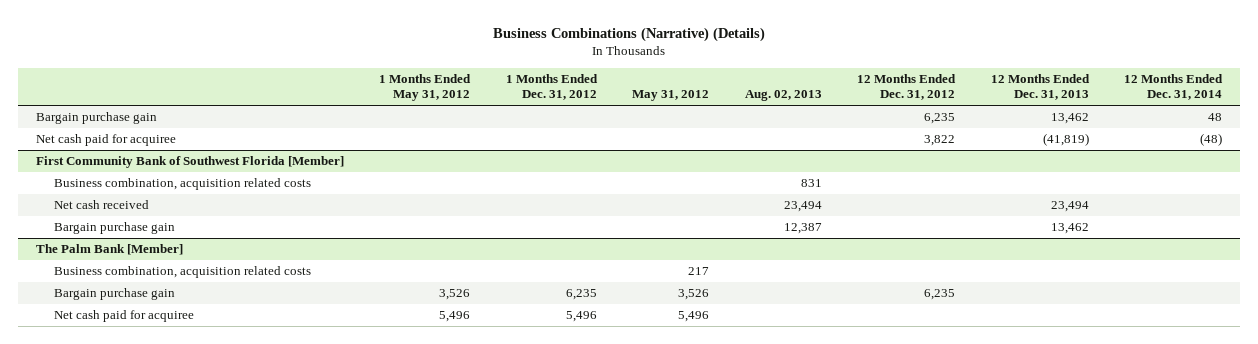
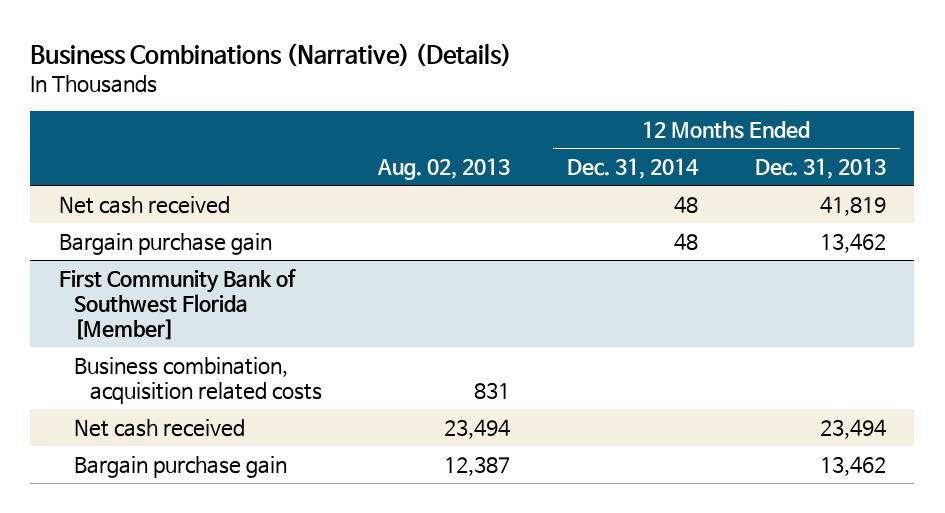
- | 1 Months Ended May 31, 2012 | 1 Months Ended Dec. 31, 2012 | May 31, 2012 | Aug. 02, 2013 | 12 Months Ended Dec. 31, 2012 | 12 Months Ended Dec. 31, 2013 | 12 Months Ended Dec. 31, 2014
+ | Aug. 02, 2013 | 12 Months Ended Dec. 31, 2014 | 12 Months Ended Dec. 31, 2013
+ Net cash received | | 48 | 41,819
- Net cash paid for acquiree | | | | | 3,822 | (41,819) | (48)
- The Palm Bank [Member]
- Business combination, acquisition related costs | | | 217 | | | |
- Bargain purchase gain | 3,526 | 6,235 | 3,526 | | 6,235 | |
- Net cash paid for acquiree | 5,496 | 5,496 | 5,496 | | | |

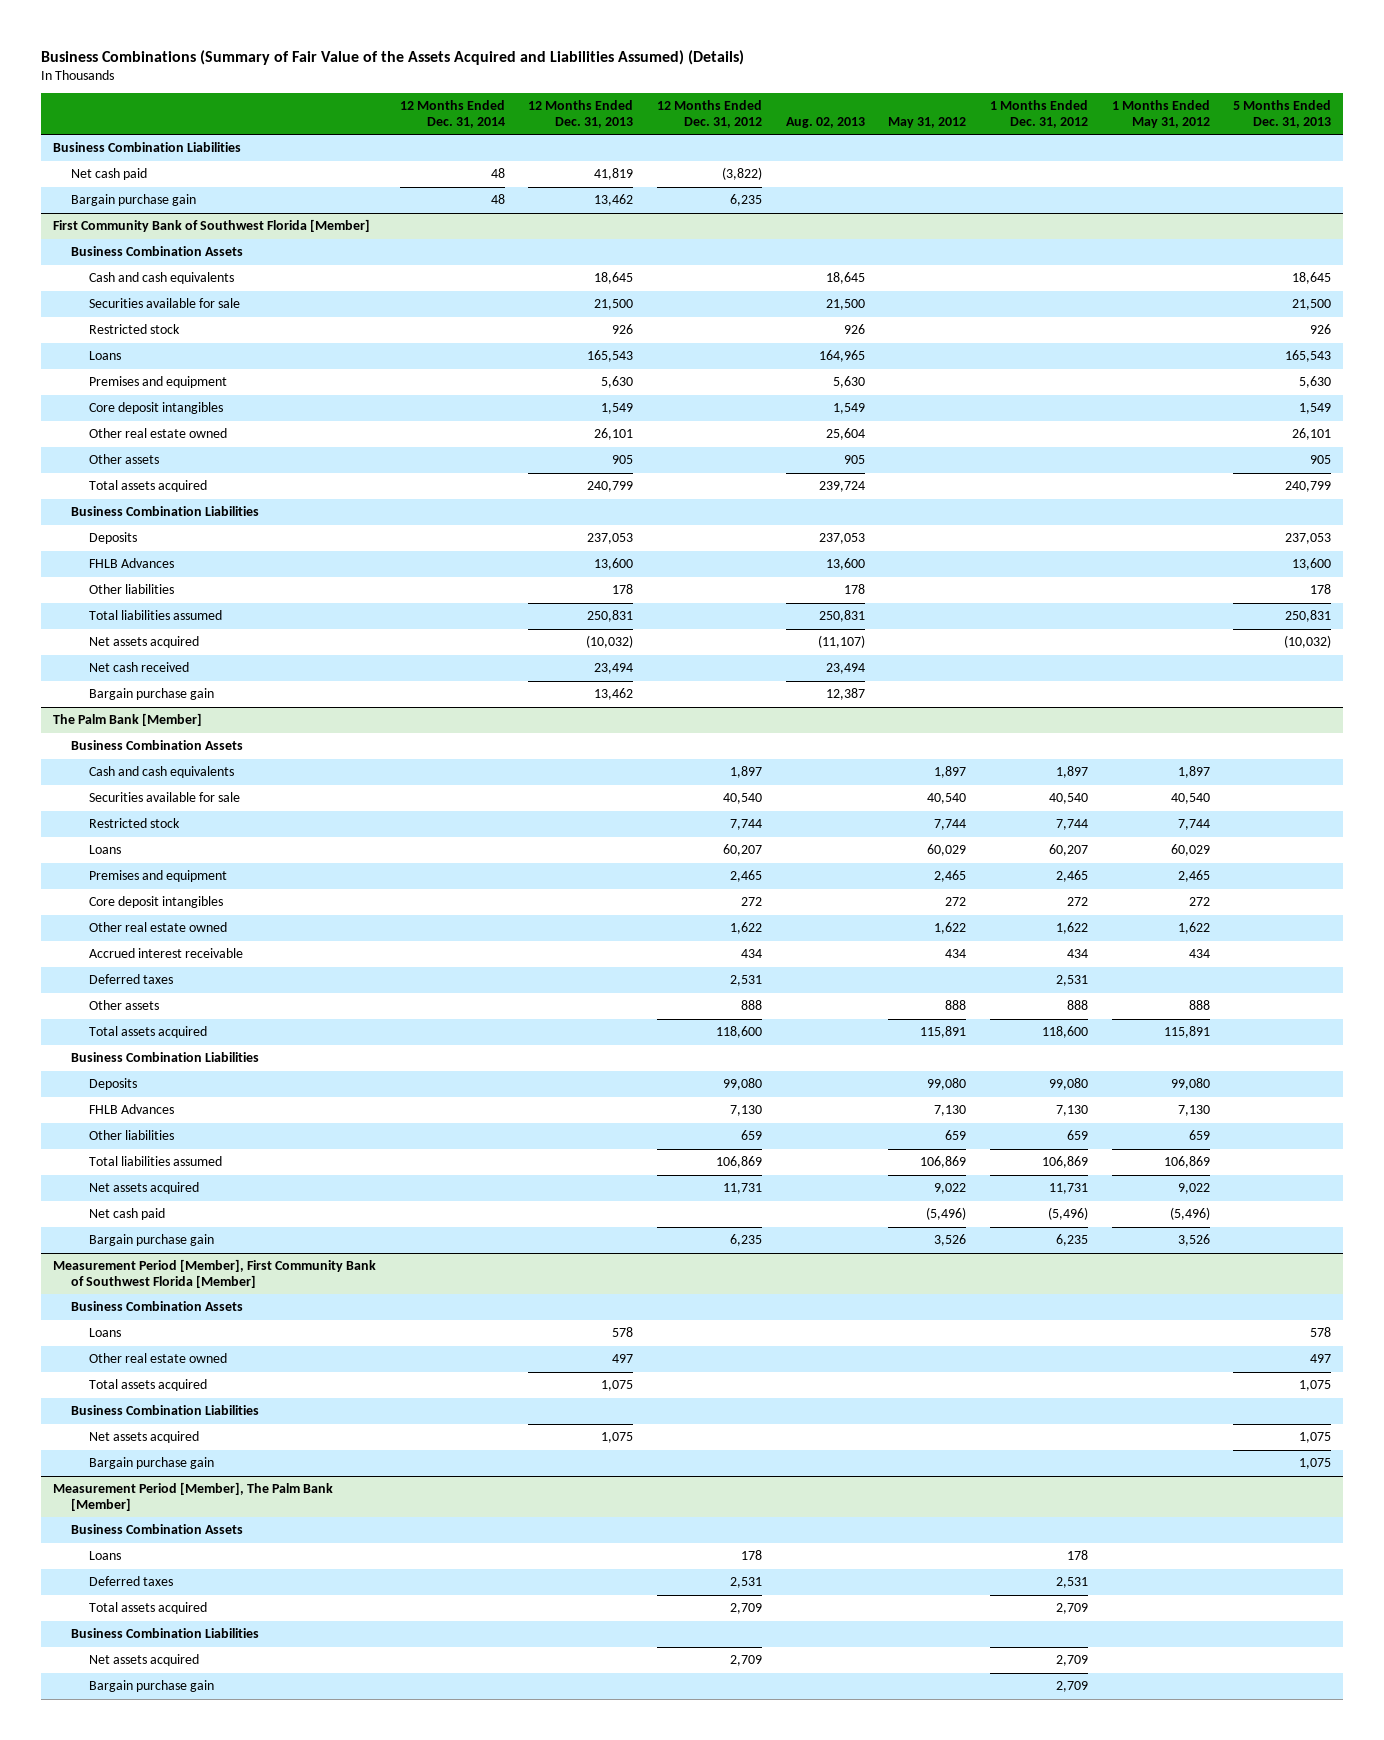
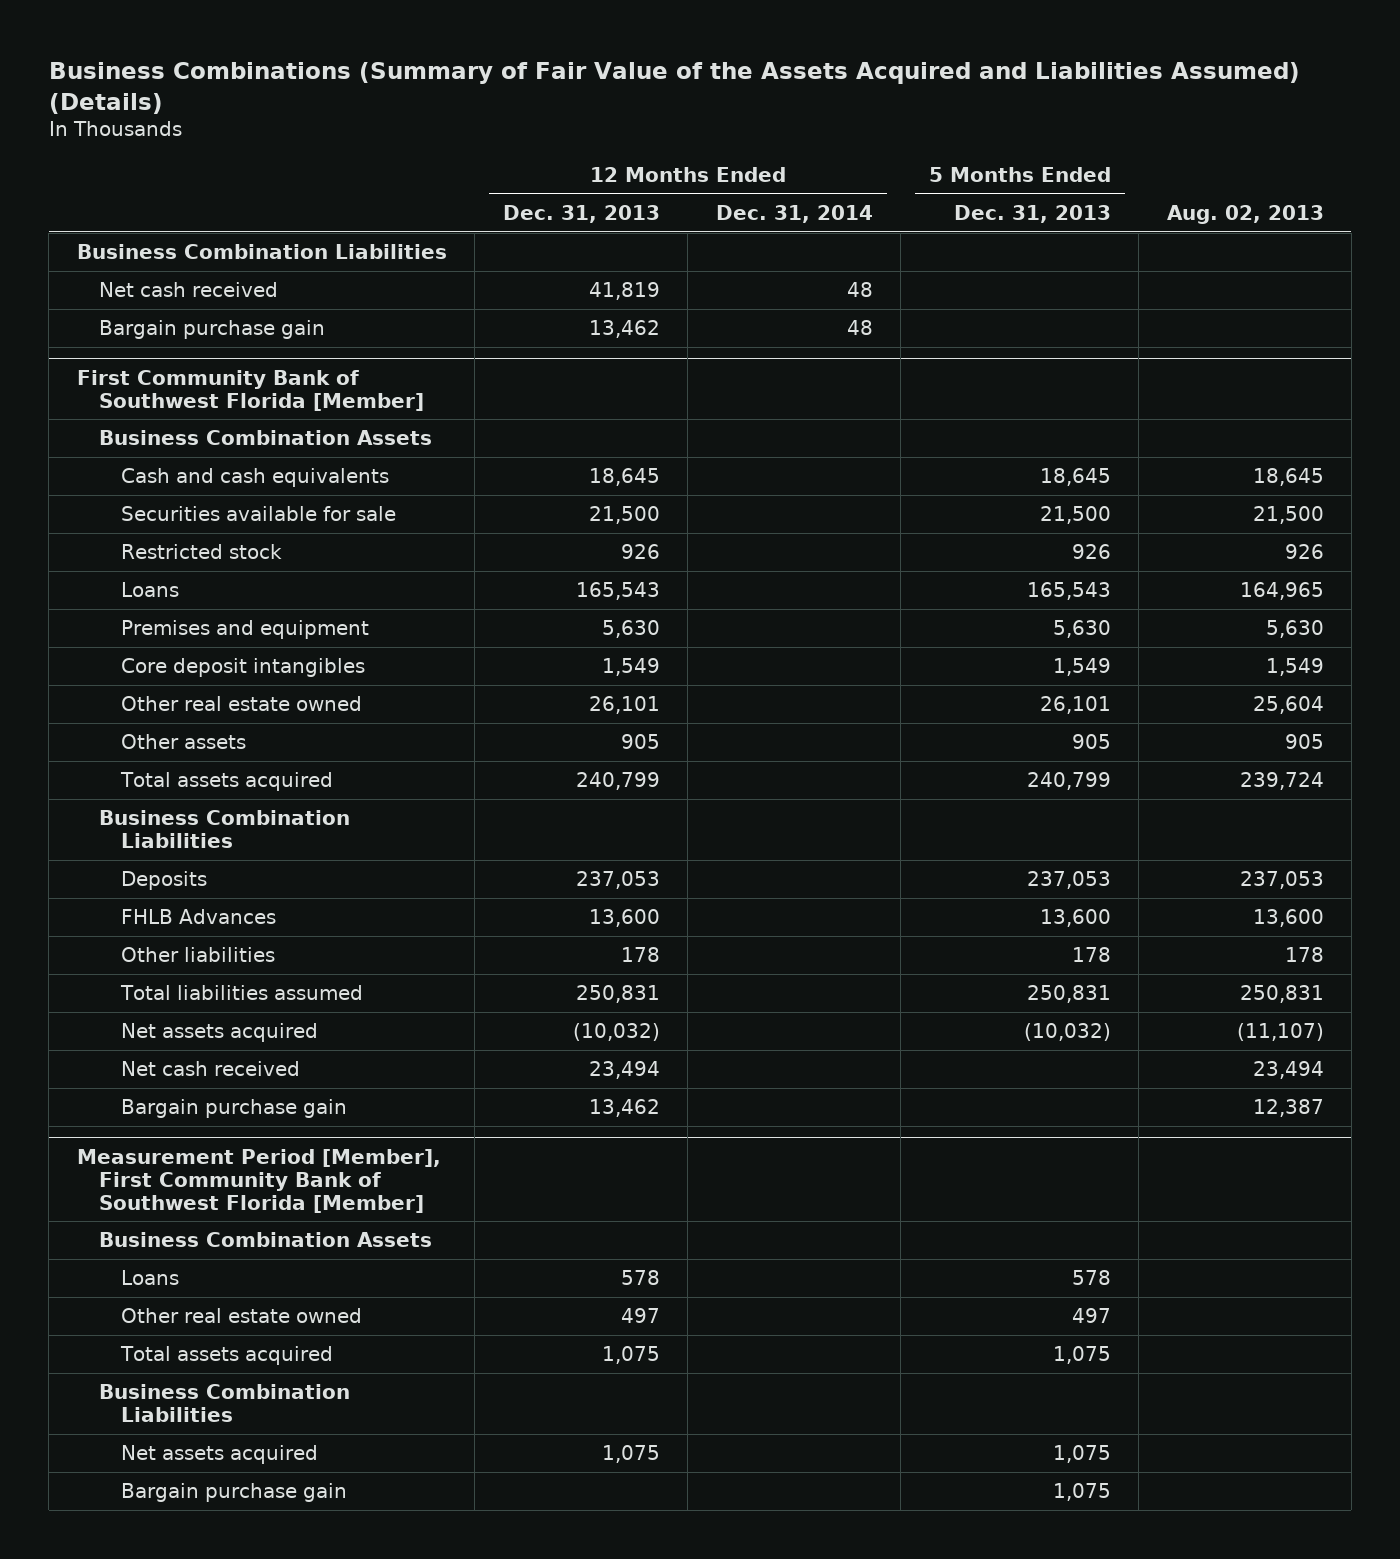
- | 12 Months Ended Dec. 31, 2014 | 12 Months Ended Dec. 31, 2013 | 12 Months Ended Dec. 31, 2012 | Aug. 02, 2013 | May 31, 2012 | 1 Months Ended Dec. 31, 2012 | 1 Months Ended May 31, 2012 | 5 Months Ended Dec. 31, 2013
+ | 12 Months Ended Dec. 31, 2013 | 12 Months Ended Dec. 31, 2014 | 5 Months Ended Dec. 31, 2013 | Aug. 02, 2013
- Net cash paid | 48 | 41,819 | (3,822) | | | | |
+ Net cash received | 41,819 | 48 | |
- The Palm Bank [Member]
- Business Combination Assets
- Cash and cash equivalents | | | 1,897 | | 1,897 | 1,897 | 1,897 |
- Securities available for sale | | | 40,540 | | 40,540 | 40,540 | 40,540 |
- Restricted stock | | | 7,744 | | 7,744 | 7,744 | 7,744 |
- Loans | | | 60,207 | | 60,029 | 60,207 | 60,029 |
- Premises and equipment | | | 2,465 | | 2,465 | 2,465 | 2,465 |
- Core deposit intangibles | | | 272 | | 272 | 272 | 272 |
- Other real estate owned | | | 1,622 | | 1,622 | 1,622 | 1,622 |
- Accrued interest receivable | | | 434 | | 434 | 434 | 434 |
- Deferred taxes | | | 2,531 | | | 2,531 | |
- Other assets | | | 888 | | 888 | 888 | 888 |
- Total assets acquired | | | 118,600 | | 115,891 | 118,600 | 115,891 |
- Business Combination Liabilities
- Deposits | | | 99,080 | | 99,080 | 99,080 | 99,080 |
- FHLB Advances | | | 7,130 | | 7,130 | 7,130 | 7,130 |
- Other liabilities | | | 659 | | 659 | 659 | 659 |
- Total liabilities assumed | | | 106,869 | | 106,869 | 106,869 | 106,869 |
- Net assets acquired | | | 11,731 | | 9,022 | 11,731 | 9,022 |
- Net cash paid | | | | | (5,496) | (5,496) | (5,496) |
- Bargain purchase gain | | | 6,235 | | 3,526 | 6,235 | 3,526 |
- Measurement Period [Member], The Palm Bank [Member]
- Business Combination Assets
- Loans | | | 178 | | | 178 | |
- Deferred taxes | | | 2,531 | | | 2,531 | |
- Total assets acquired | | | 2,709 | | | 2,709 | |
- Business Combination Liabilities
- Net assets acquired | | | 2,709 | | | 2,709 | |
- Bargain purchase gain | | | | | | 2,709 | |

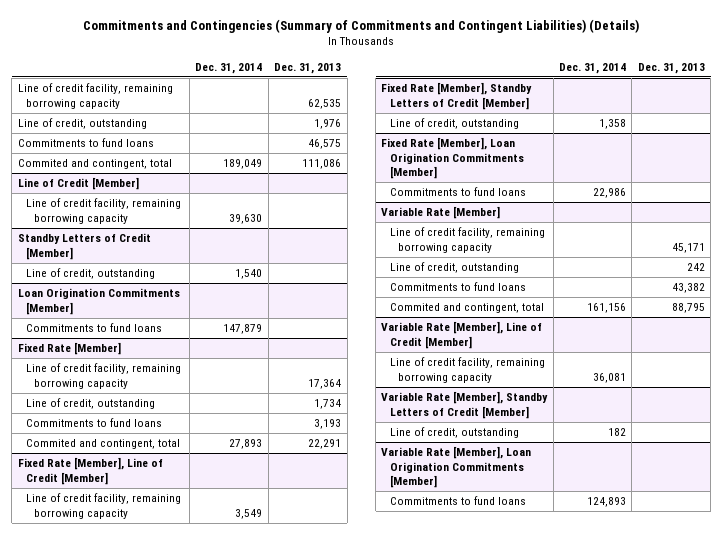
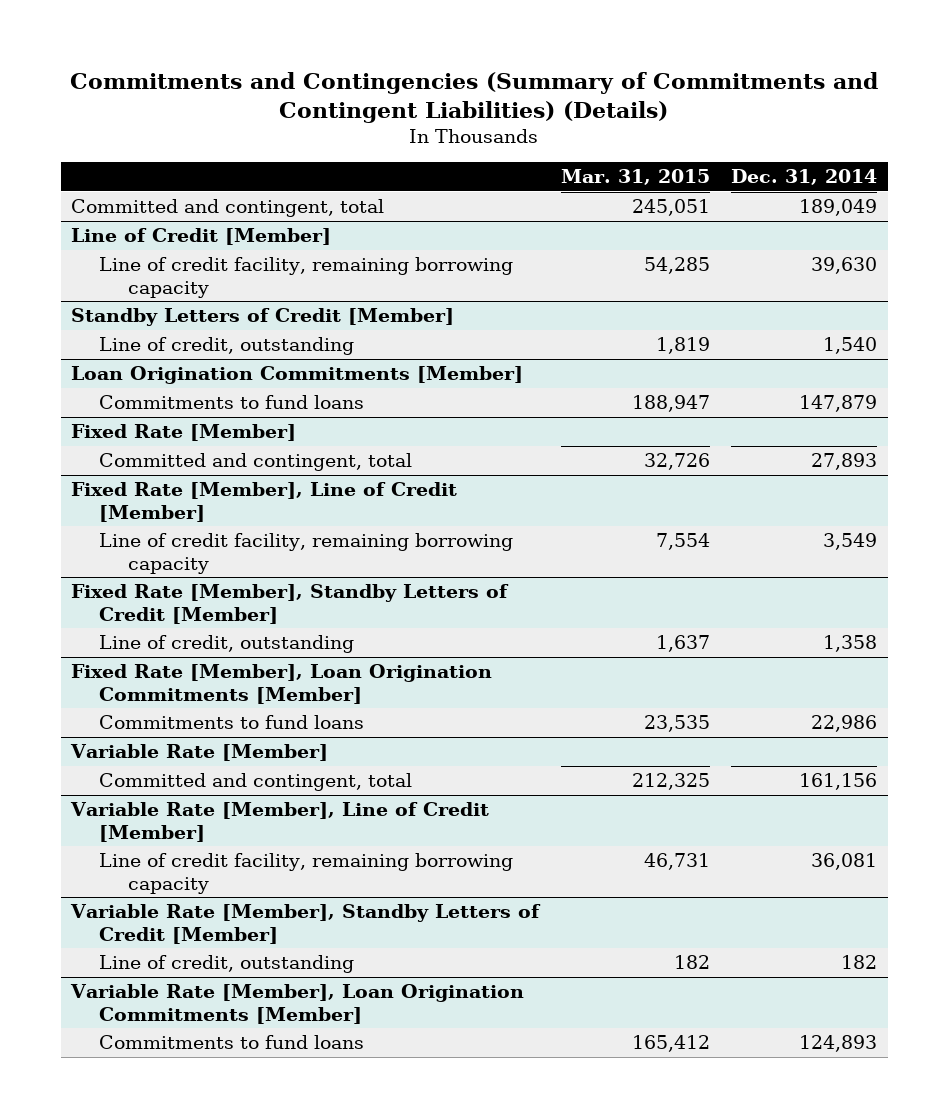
- | Dec. 31, 2014 | Dec. 31, 2013
+ | Mar. 31, 2015 | Dec. 31, 2014
- Line of credit facility, remaining borrowing capacity | | 62,535
- Line of credit, outstanding | | 1,976
- Commitments to fund loans | | 46,575
- Commited and contingent, total | 189,049 | 111,086
+ Committed and contingent, total | 245,051 | 189,049
@ Fixed Rate [Member]
- Line of credit facility, remaining borrowing capacity | | 17,364
- Line of credit, outstanding | | 1,734
- Commitments to fund loans | | 3,193
- Commited and contingent, total | 27,893 | 22,291
+ Committed and contingent, total | 32,726 | 27,893
@ Variable Rate [Member]
- Line of credit facility, remaining borrowing capacity | | 45,171
- Line of credit, outstanding | | 242
- Commitments to fund loans | | 43,382
- Commited and contingent, total | 161,156 | 88,795
+ Committed and contingent, total | 212,325 | 161,156

